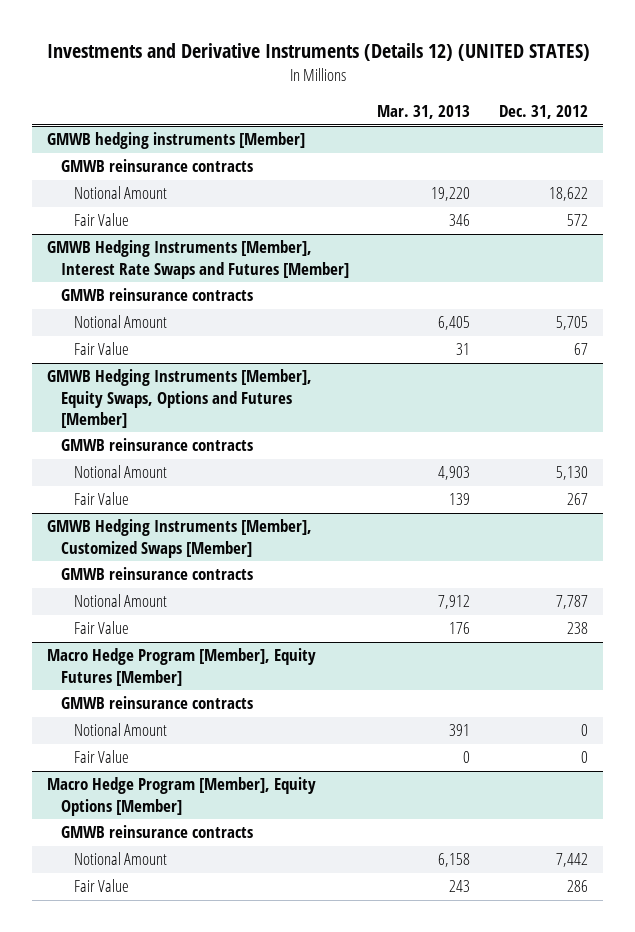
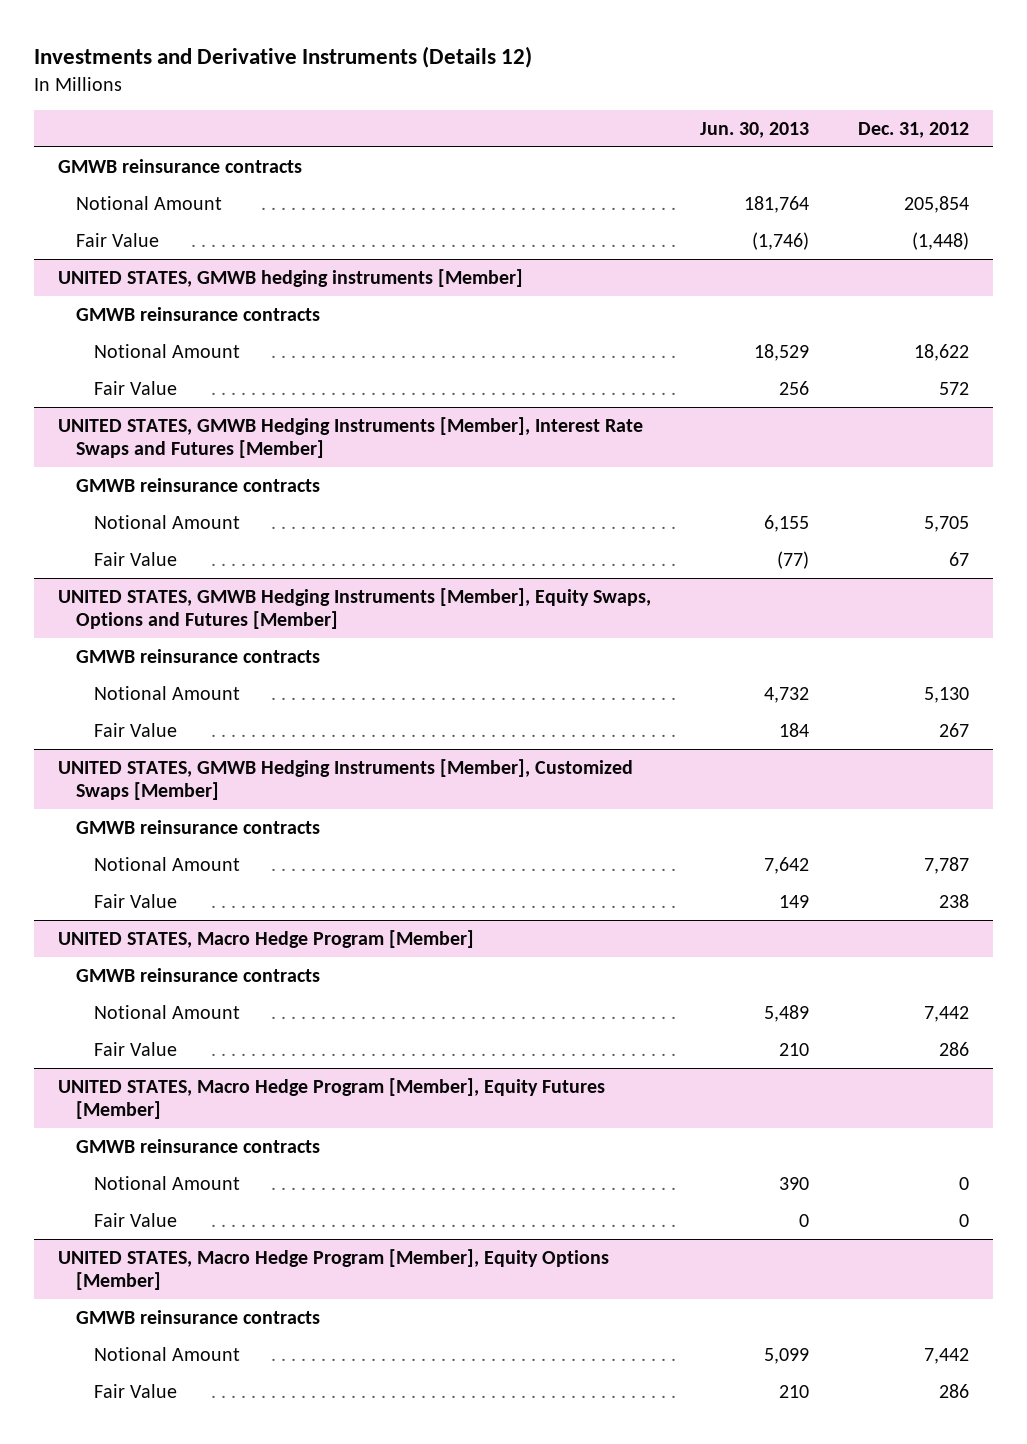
- Investments and Derivative Instruments (Details 12) (UNITED STATES)
+ Investments and Derivative Instruments (Details 12)
- | Mar. 31, 2013 | Dec. 31, 2012
+ | Jun. 30, 2013 | Dec. 31, 2012
- GMWB hedging instruments [Member]
+ Notional Amount | 181,764 | 205,854
+ Fair Value | (1,746) | (1,448)
+ UNITED STATES, GMWB hedging instruments [Member]
+ GMWB reinsurance contracts
- GMWB Hedging Instruments [Member], Interest Rate Swaps and Futures [Member]
+ UNITED STATES, GMWB Hedging Instruments [Member], Interest Rate Swaps and Futures [Member]
- GMWB Hedging Instruments [Member], Equity Swaps, Options and Futures [Member]
+ UNITED STATES, GMWB Hedging Instruments [Member], Equity Swaps, Options and Futures [Member]
- GMWB Hedging Instruments [Member], Customized Swaps [Member]
+ UNITED STATES, GMWB Hedging Instruments [Member], Customized Swaps [Member]
- Macro Hedge Program [Member], Equity Futures [Member]
+ UNITED STATES, Macro Hedge Program [Member]
+ Notional Amount | 5,489 | 7,442
+ Fair Value | 210 | 286
+ UNITED STATES, Macro Hedge Program [Member], Equity Futures [Member]
+ GMWB reinsurance contracts
- Macro Hedge Program [Member], Equity Options [Member]
+ UNITED STATES, Macro Hedge Program [Member], Equity Options [Member]

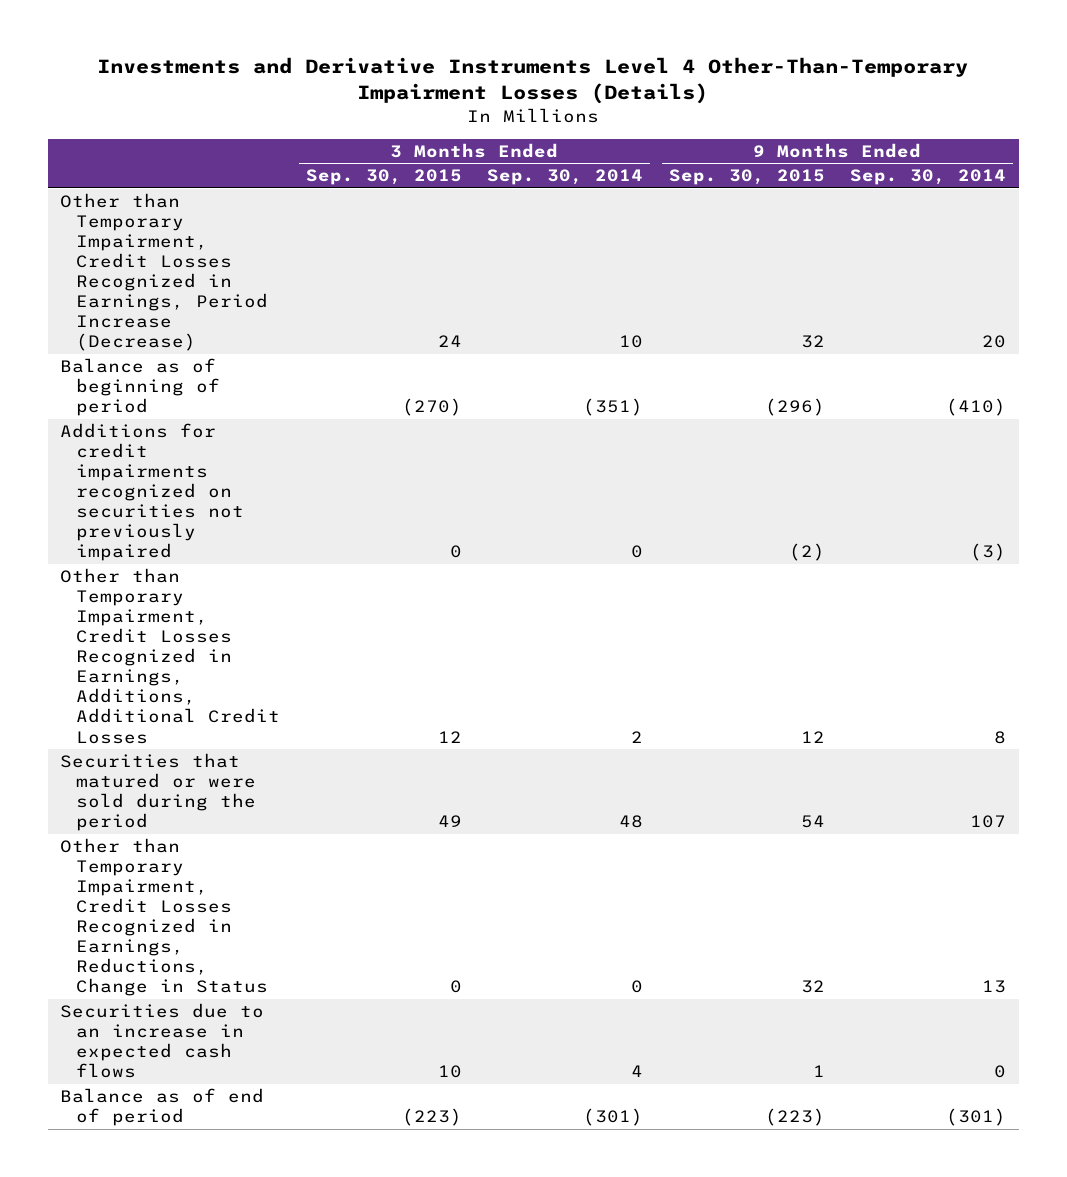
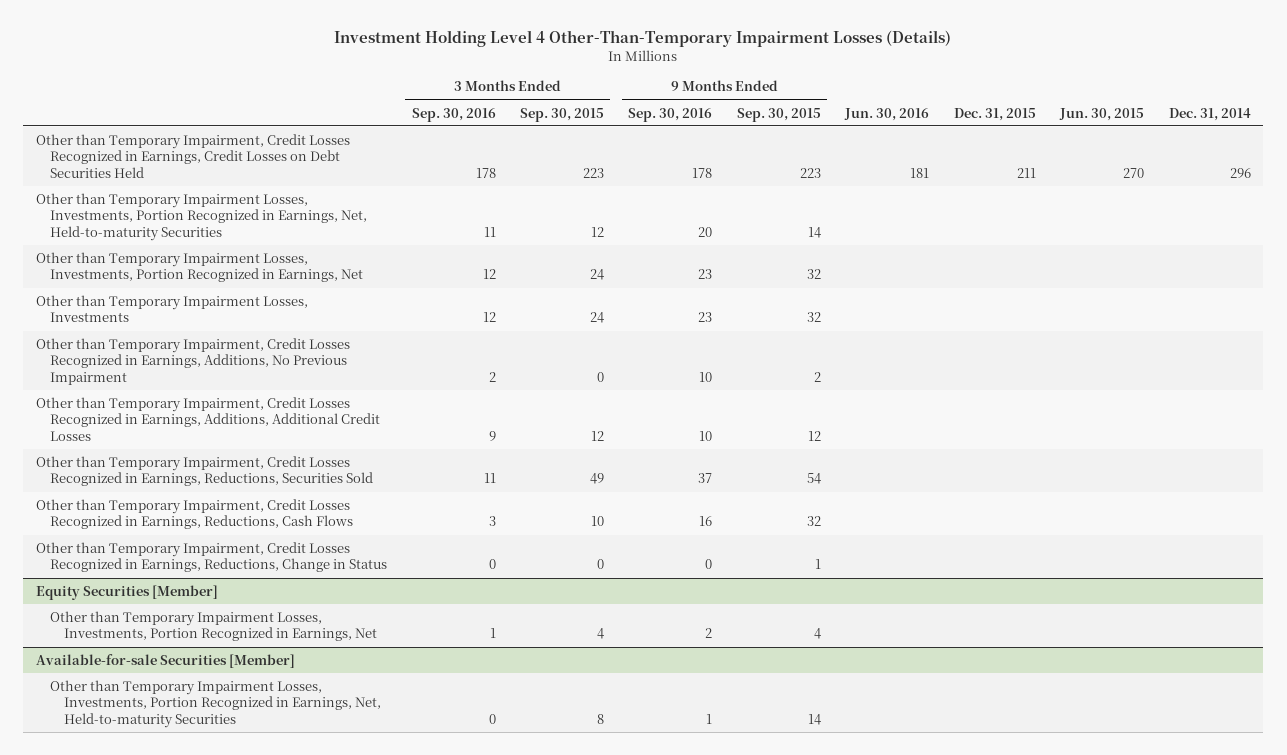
- Investments and Derivative Instruments Level 4 Other-Than-Temporary Impairment Losses (Details)
+ Investment Holding Level 4 Other-Than-Temporary Impairment Losses (Details)
- | 3 Months Ended Sep. 30, 2015 | 3 Months Ended Sep. 30, 2014 | 9 Months Ended Sep. 30, 2015 | 9 Months Ended Sep. 30, 2014
+ | 3 Months Ended Sep. 30, 2016 | 3 Months Ended Sep. 30, 2015 | 9 Months Ended Sep. 30, 2016 | 9 Months Ended Sep. 30, 2015 | Jun. 30, 2016 | Dec. 31, 2015 | Jun. 30, 2015 | Dec. 31, 2014
- Other than Temporary Impairment, Credit Losses Recognized in Earnings, Period Increase (Decrease) | 24 | 10 | 32 | 20
- Balance as of beginning of period | (270) | (351) | (296) | (410)
- Additions for credit impairments recognized on securities not previously impaired | 0 | 0 | (2) | (3)
+ Other than Temporary Impairment, Credit Losses Recognized in Earnings, Credit Losses on Debt Securities Held | 178 | 223 | 178 | 223 | 181 | 211 | 270 | 296
+ Other than Temporary Impairment Losses, Investments, Portion Recognized in Earnings, Net, Held-to-maturity Securities | 11 | 12 | 20 | 14 | | | |
+ Other than Temporary Impairment Losses, Investments, Portion Recognized in Earnings, Net | 12 | 24 | 23 | 32 | | | |
+ Other than Temporary Impairment Losses, Investments | 12 | 24 | 23 | 32 | | | |
+ Other than Temporary Impairment, Credit Losses Recognized in Earnings, Additions, No Previous Impairment | 2 | 0 | 10 | 2 | | | |
- Securities that matured or were sold during the period | 49 | 48 | 54 | 107
- Other than Temporary Impairment, Credit Losses Recognized in Earnings, Reductions, Change in Status | 0 | 0 | 32 | 13
- Securities due to an increase in expected cash flows | 10 | 4 | 1 | 0
- Balance as of end of period | (223) | (301) | (223) | (301)
+ Other than Temporary Impairment, Credit Losses Recognized in Earnings, Reductions, Securities Sold | 11 | 49 | 37 | 54 | | | |
+ Other than Temporary Impairment, Credit Losses Recognized in Earnings, Reductions, Cash Flows | 3 | 10 | 16 | 32 | | | |
+ Other than Temporary Impairment, Credit Losses Recognized in Earnings, Reductions, Change in Status | 0 | 0 | 0 | 1 | | | |
+ Equity Securities [Member]
+ Other than Temporary Impairment Losses, Investments, Portion Recognized in Earnings, Net | 1 | 4 | 2 | 4 | | | |
+ Available-for-sale Securities [Member]
+ Other than Temporary Impairment Losses, Investments, Portion Recognized in Earnings, Net, Held-to-maturity Securities | 0 | 8 | 1 | 14 | | | |

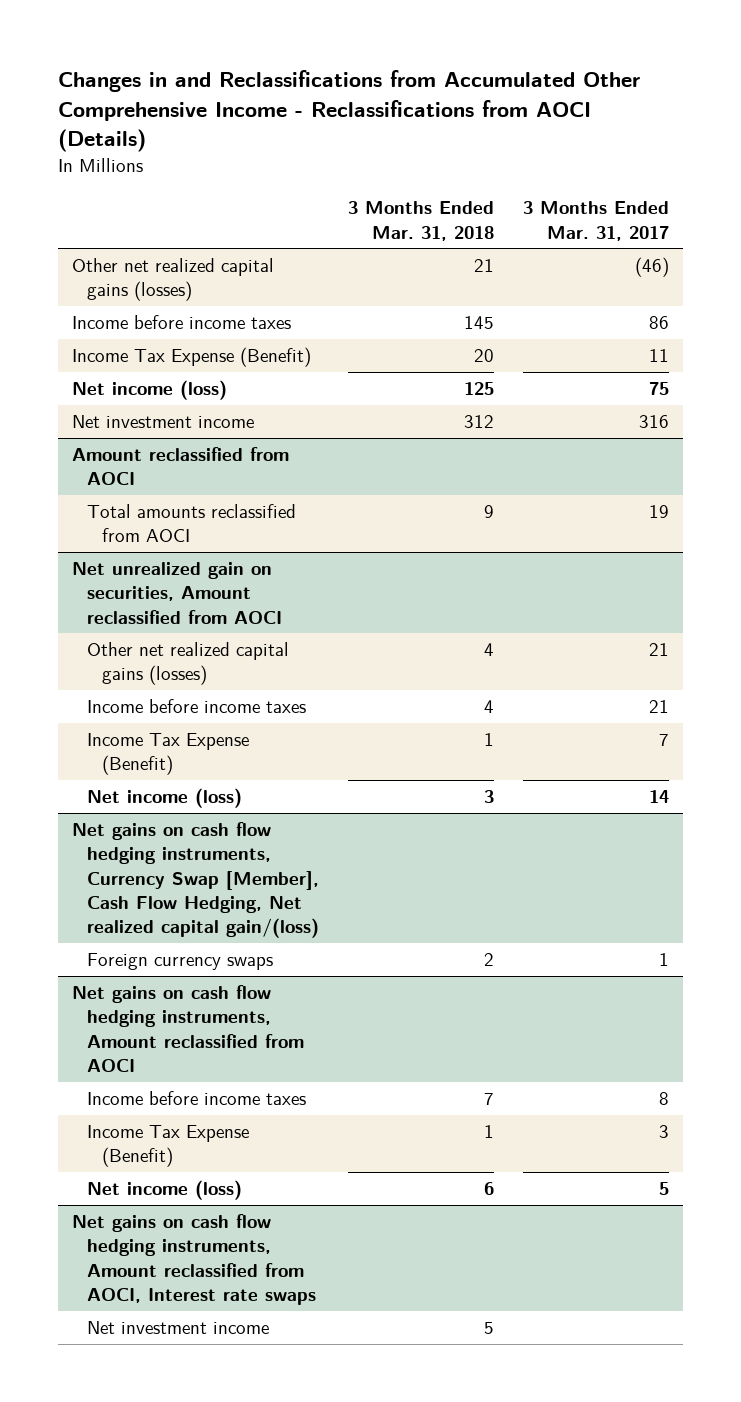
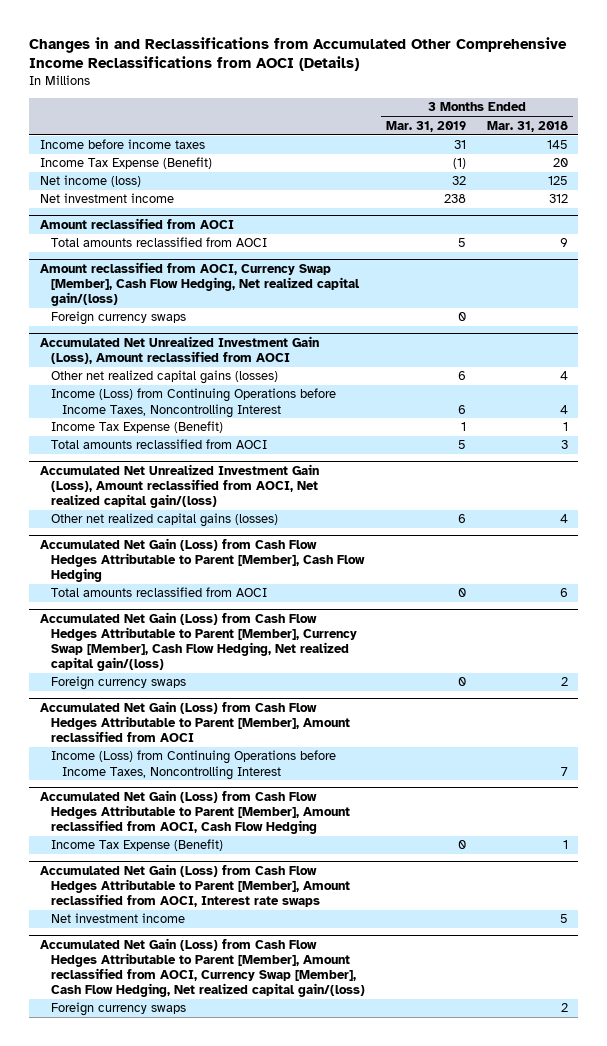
- Changes in and Reclassifications from Accumulated Other Comprehensive Income - Reclassifications from AOCI (Details)
+ Changes in and Reclassifications from Accumulated Other Comprehensive Income Reclassifications from AOCI (Details)
- | 3 Months Ended Mar. 31, 2018 | 3 Months Ended Mar. 31, 2017
+ | 3 Months Ended Mar. 31, 2019 | 3 Months Ended Mar. 31, 2018
- Other net realized capital gains (losses) | 21 | (46)
- Net unrealized gain on securities, Amount reclassified from AOCI
+ Amount reclassified from AOCI, Currency Swap [Member], Cash Flow Hedging, Net realized capital gain/(loss)
+ Foreign currency swaps | 0 |
+ Accumulated Net Unrealized Investment Gain (Loss), Amount reclassified from AOCI
- Income before income taxes | 4 | 21
+ Income (Loss) from Continuing Operations before Income Taxes, Noncontrolling Interest | 6 | 4
- Net income (loss) | 3 | 14
- Net gains on cash flow hedging instruments, Currency Swap [Member], Cash Flow Hedging, Net realized capital gain/(loss)
+ Total amounts reclassified from AOCI | 5 | 3
+ Accumulated Net Unrealized Investment Gain (Loss), Amount reclassified from AOCI, Net realized capital gain/(loss)
+ Other net realized capital gains (losses) | 6 | 4
+ Accumulated Net Gain (Loss) from Cash Flow Hedges Attributable to Parent [Member], Cash Flow Hedging
+ Total amounts reclassified from AOCI | 0 | 6
+ Accumulated Net Gain (Loss) from Cash Flow Hedges Attributable to Parent [Member], Currency Swap [Member], Cash Flow Hedging, Net realized capital gain/(loss)
- Net gains on cash flow hedging instruments, Amount reclassified from AOCI
- Income before income taxes | 7 | 8
+ Accumulated Net Gain (Loss) from Cash Flow Hedges Attributable to Parent [Member], Amount reclassified from AOCI
+ Income (Loss) from Continuing Operations before Income Taxes, Noncontrolling Interest | | 7
+ Accumulated Net Gain (Loss) from Cash Flow Hedges Attributable to Parent [Member], Amount reclassified from AOCI, Cash Flow Hedging
- Net income (loss) | 6 | 5
- Net gains on cash flow hedging instruments, Amount reclassified from AOCI, Interest rate swaps
+ Accumulated Net Gain (Loss) from Cash Flow Hedges Attributable to Parent [Member], Amount reclassified from AOCI, Interest rate swaps
+ Accumulated Net Gain (Loss) from Cash Flow Hedges Attributable to Parent [Member], Amount reclassified from AOCI, Currency Swap [Member], Cash Flow Hedging, Net realized capital gain/(loss)
+ Foreign currency swaps | | 2

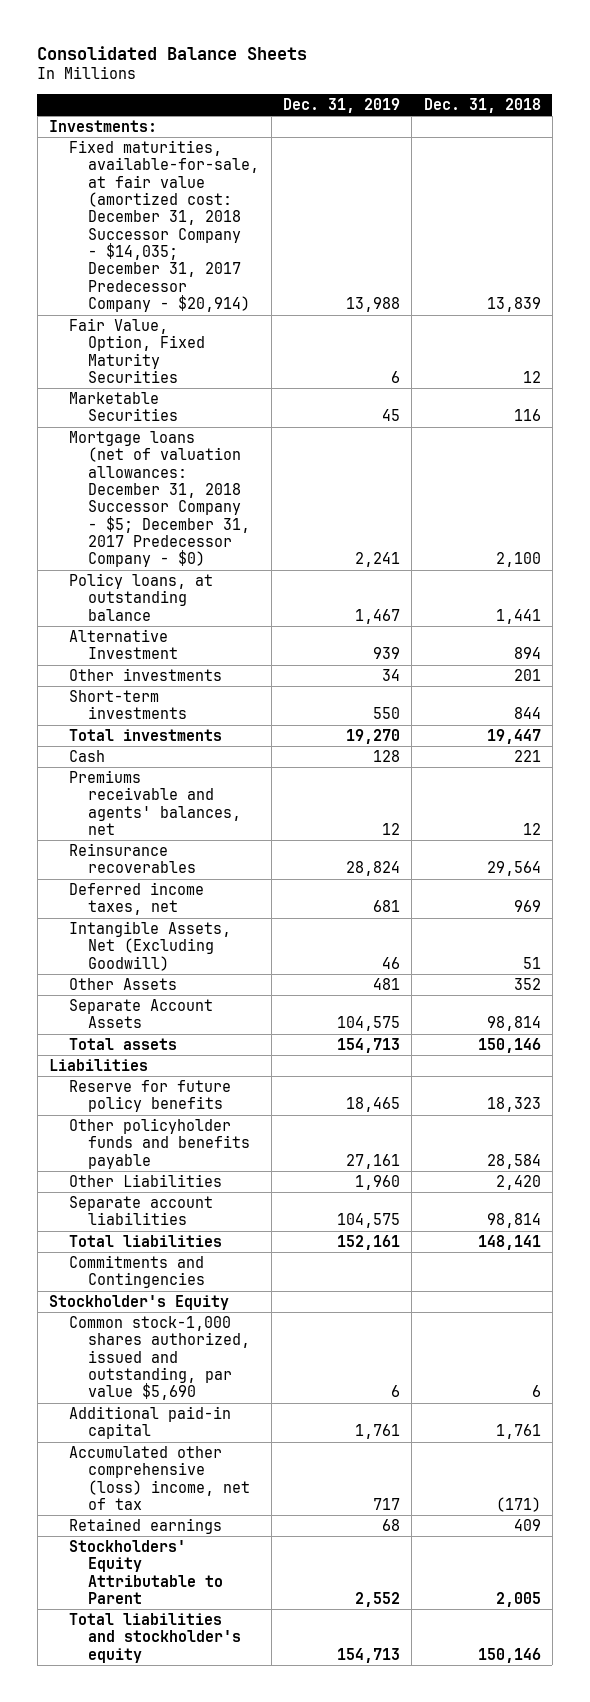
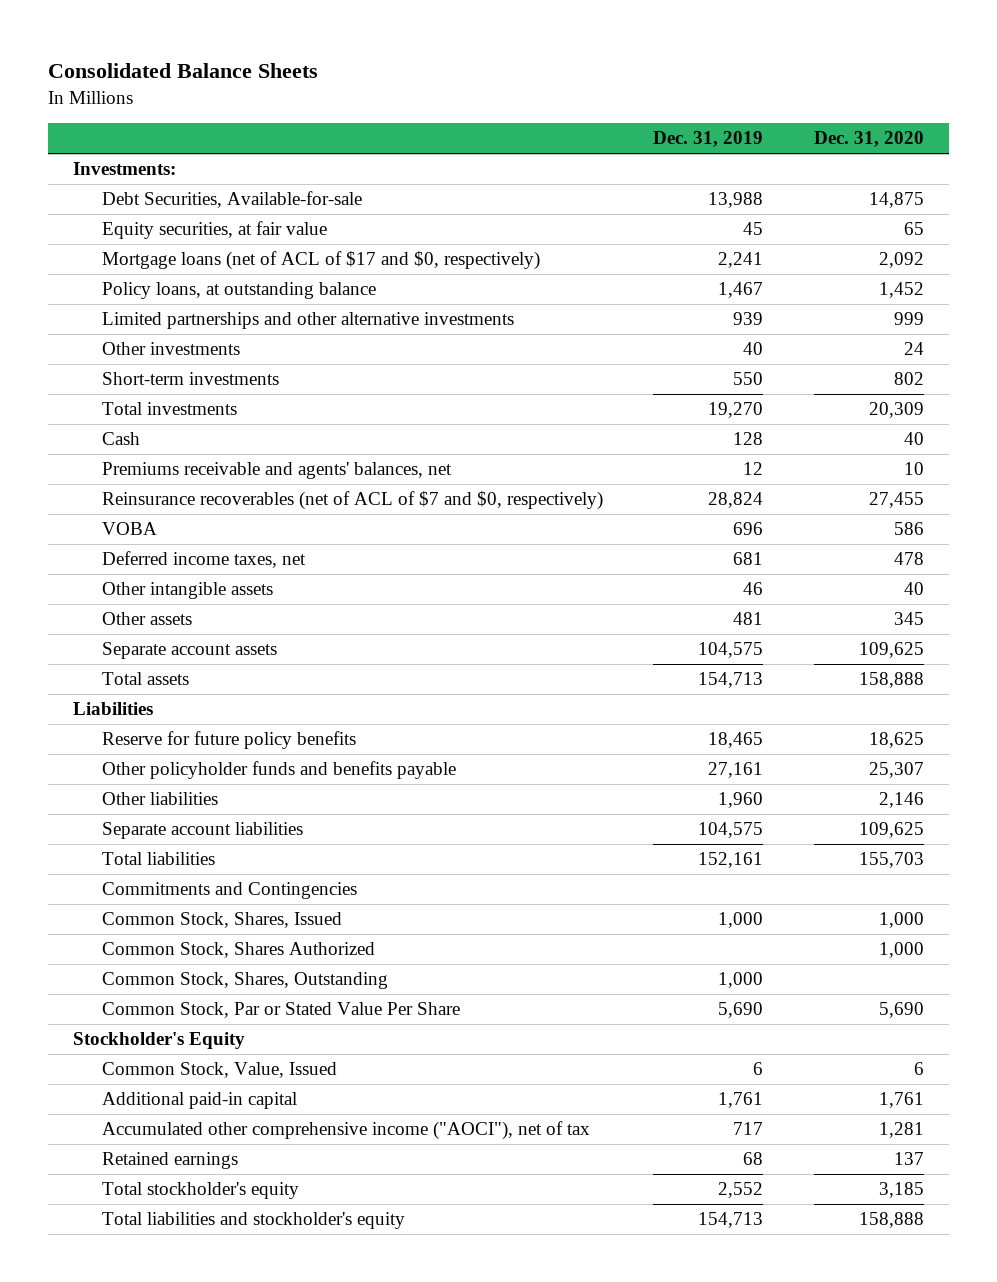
- | Dec. 31, 2019 | Dec. 31, 2018
+ | Dec. 31, 2019 | Dec. 31, 2020
- Fixed maturities, available-for-sale, at fair value (amortized cost: December 31, 2018 Successor Company - $14,035; December 31, 2017 Predecessor Company - $20,914) | 13,988 | 13,839
- Fair Value, Option, Fixed Maturity Securities | 6 | 12
- Marketable Securities | 45 | 116
- Mortgage loans (net of valuation allowances: December 31, 2018 Successor Company - $5; December 31, 2017 Predecessor Company - $0) | 2,241 | 2,100
+ Debt Securities, Available-for-sale | 13,988 | 14,875
+ Equity securities, at fair value | 45 | 65
+ Mortgage loans (net of ACL of $17 and $0, respectively) | 2,241 | 2,092
- Alternative Investment | 939 | 894
- Other investments | 34 | 201
+ Limited partnerships and other alternative investments | 939 | 999
+ Other investments | 40 | 24
- Reinsurance recoverables | 28,824 | 29,564
+ Reinsurance recoverables (net of ACL of $7 and $0, respectively) | 28,824 | 27,455
+ VOBA | 696 | 586
- Intangible Assets, Net (Excluding Goodwill) | 46 | 51
- Other Assets | 481 | 352
- Separate Account Assets | 104,575 | 98,814
+ Other intangible assets | 46 | 40
+ Other assets | 481 | 345
+ Separate account assets | 104,575 | 109,625
- Other Liabilities | 1,960 | 2,420
+ Other liabilities | 1,960 | 2,146
+ Common Stock, Shares, Issued | 1,000 | 1,000
+ Common Stock, Shares Authorized | | 1,000
+ Common Stock, Shares, Outstanding | 1,000 |
+ Common Stock, Par or Stated Value Per Share | 5,690 | 5,690
- Common stock-1,000 shares authorized, issued and outstanding, par value $5,690 | 6 | 6
+ Common Stock, Value, Issued | 6 | 6
- Accumulated other comprehensive (loss) income, net of tax | 717 | (171)
+ Accumulated other comprehensive income ("AOCI"), net of tax | 717 | 1,281
- Stockholders' Equity Attributable to Parent | 2,552 | 2,005
+ Total stockholder's equity | 2,552 | 3,185

